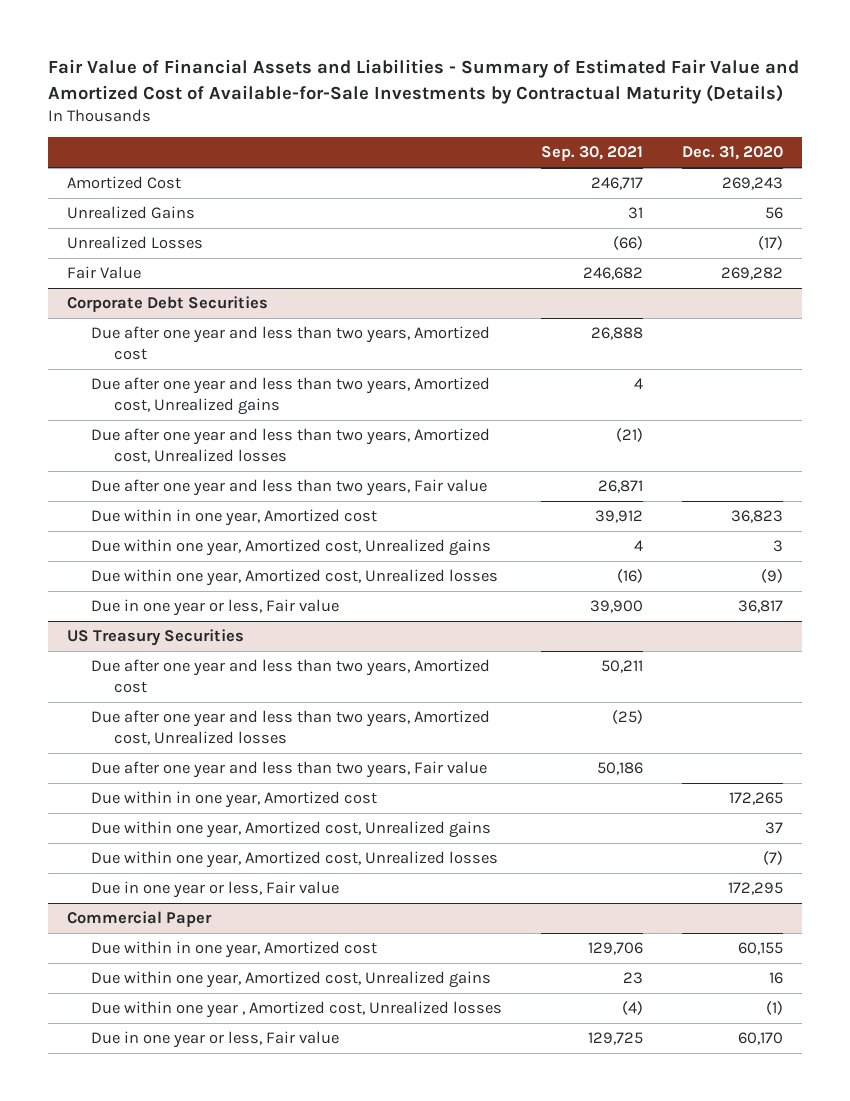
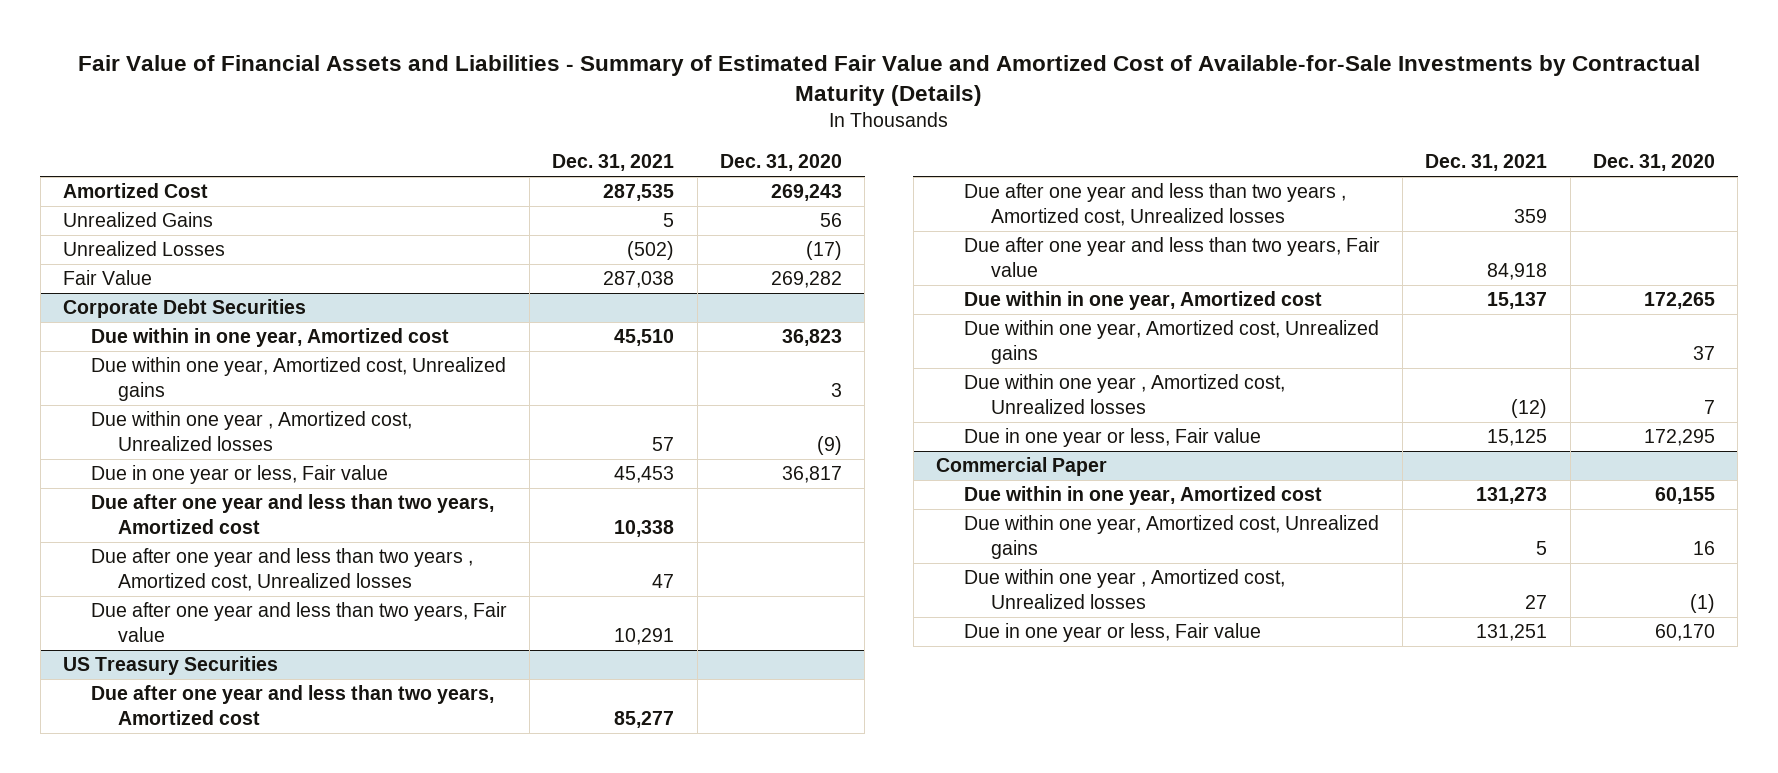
- | Sep. 30, 2021 | Dec. 31, 2020
+ | Dec. 31, 2021 | Dec. 31, 2020
@ Corporate Debt Securities
- Due after one year and less than two years, Amortized cost, Unrealized gains | 4 |
- Due after one year and less than two years, Amortized cost, Unrealized losses | (21) |
- Due within one year, Amortized cost, Unrealized losses | (16) | (9)
+ Due within one year , Amortized cost, Unrealized losses | 57 | (9)
moved down: Due after one year and less than two years, Amortized cost | 10,338 |
+ Due after one year and less than two years , Amortized cost, Unrealized losses | 47 |
moved down: Due after one year and less than two years, Fair value | 10,291 |
@ US Treasury Securities
- Due after one year and less than two years, Amortized cost, Unrealized losses | (25) |
+ Due after one year and less than two years , Amortized cost, Unrealized losses | 359 |
- Due within one year, Amortized cost, Unrealized losses | | (7)
+ Due within one year , Amortized cost, Unrealized losses | (12) | 7

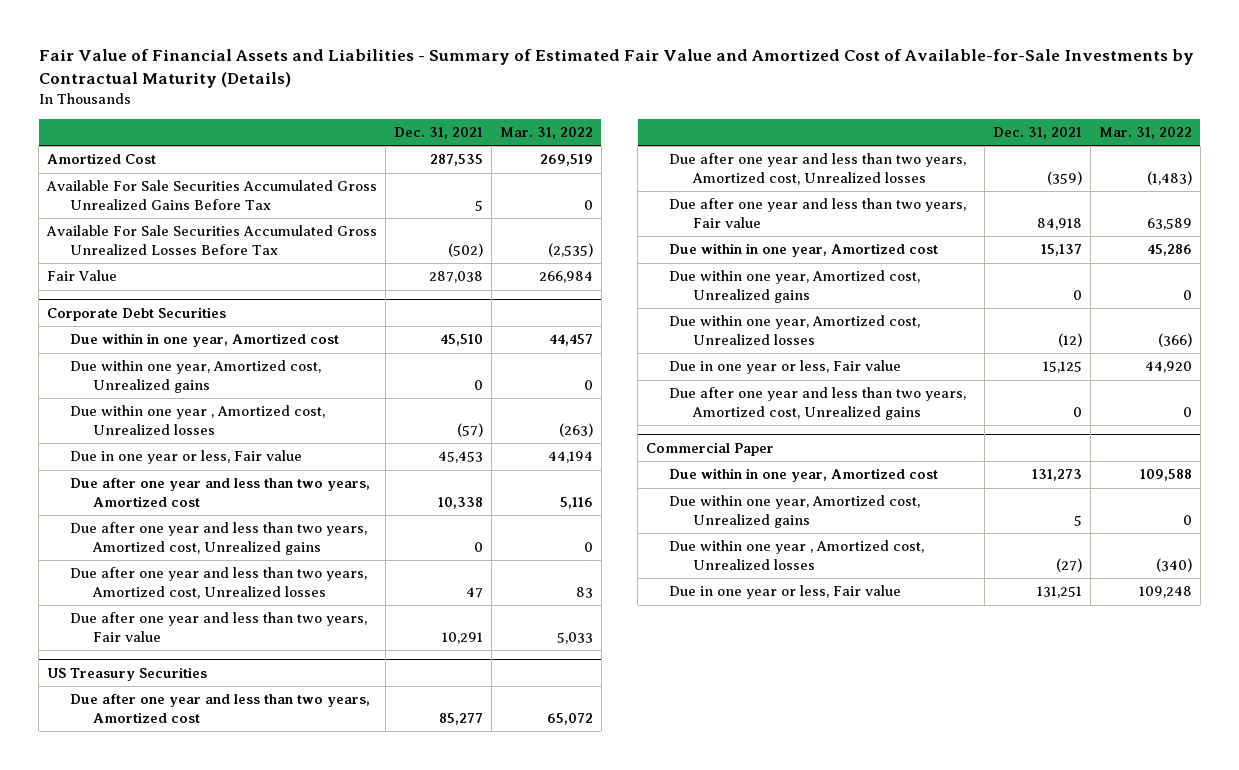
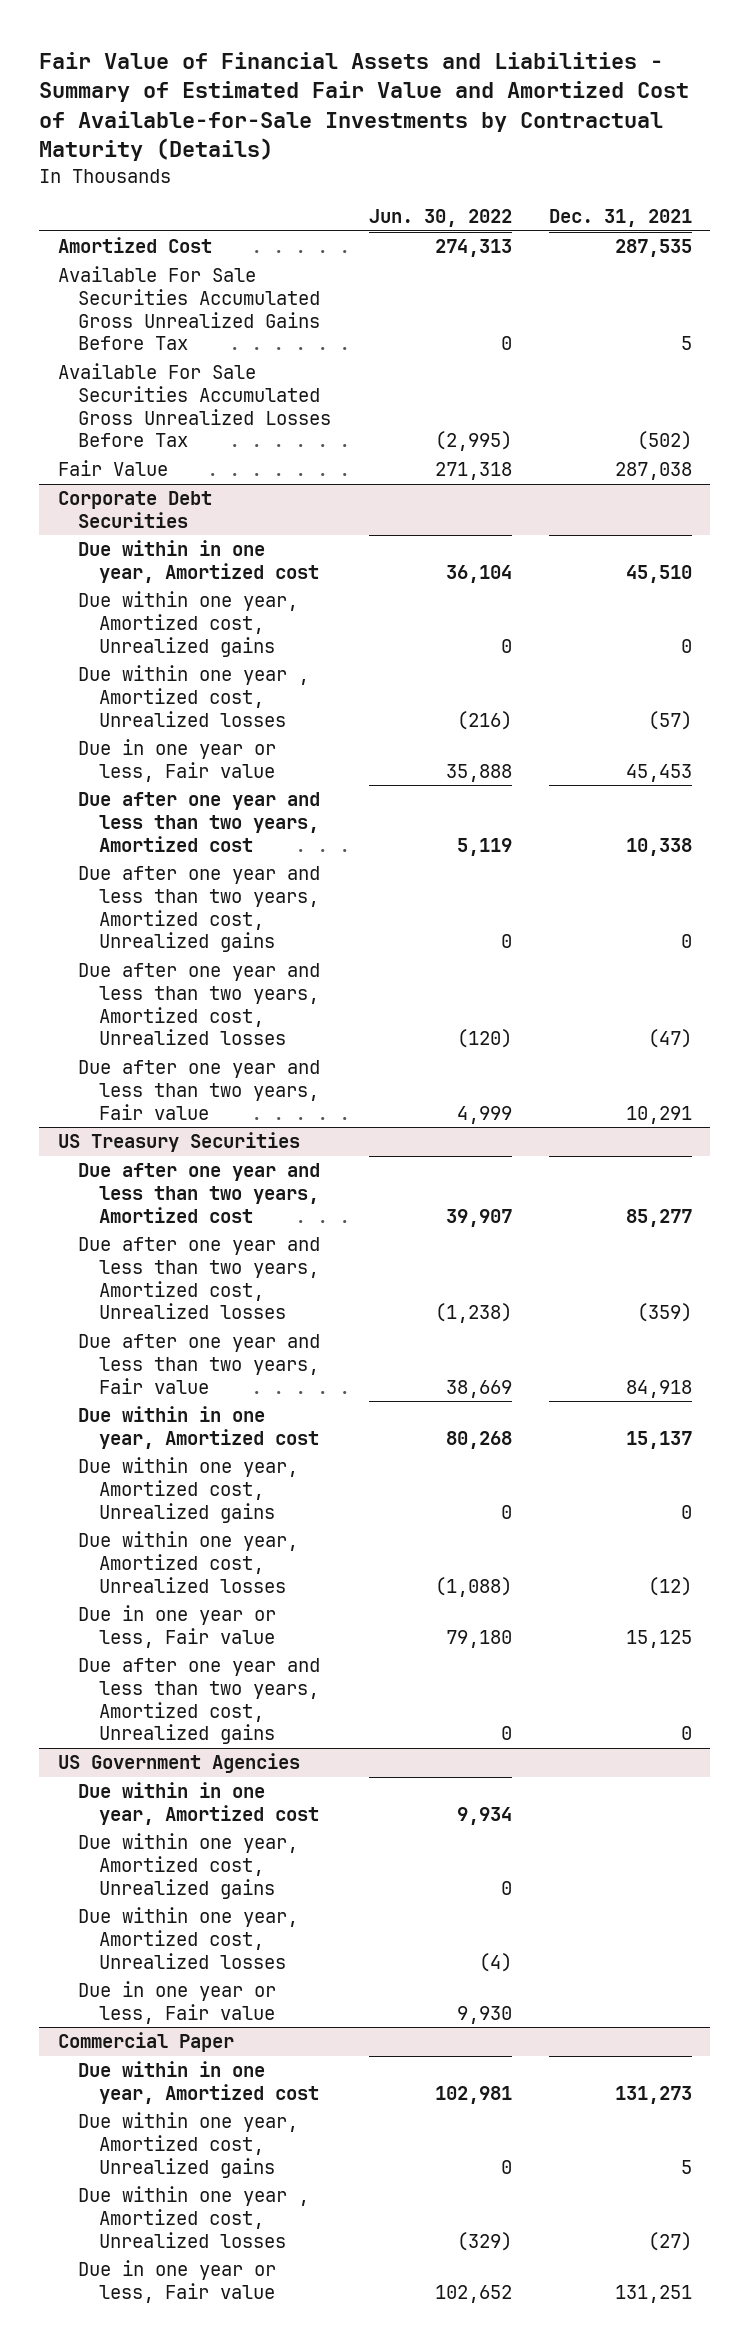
- | Dec. 31, 2021 | Mar. 31, 2022
+ | Jun. 30, 2022 | Dec. 31, 2021
@ Corporate Debt Securities
- Due after one year and less than two years, Amortized cost, Unrealized losses | 47 | 83
+ Due after one year and less than two years, Amortized cost, Unrealized losses | (120) | (47)
+ US Government Agencies
+ Due within in one year, Amortized cost | 9,934 |
+ Due within one year, Amortized cost, Unrealized gains | 0 |
+ Due within one year, Amortized cost, Unrealized losses | (4) |
+ Due in one year or less, Fair value | 9,930 |

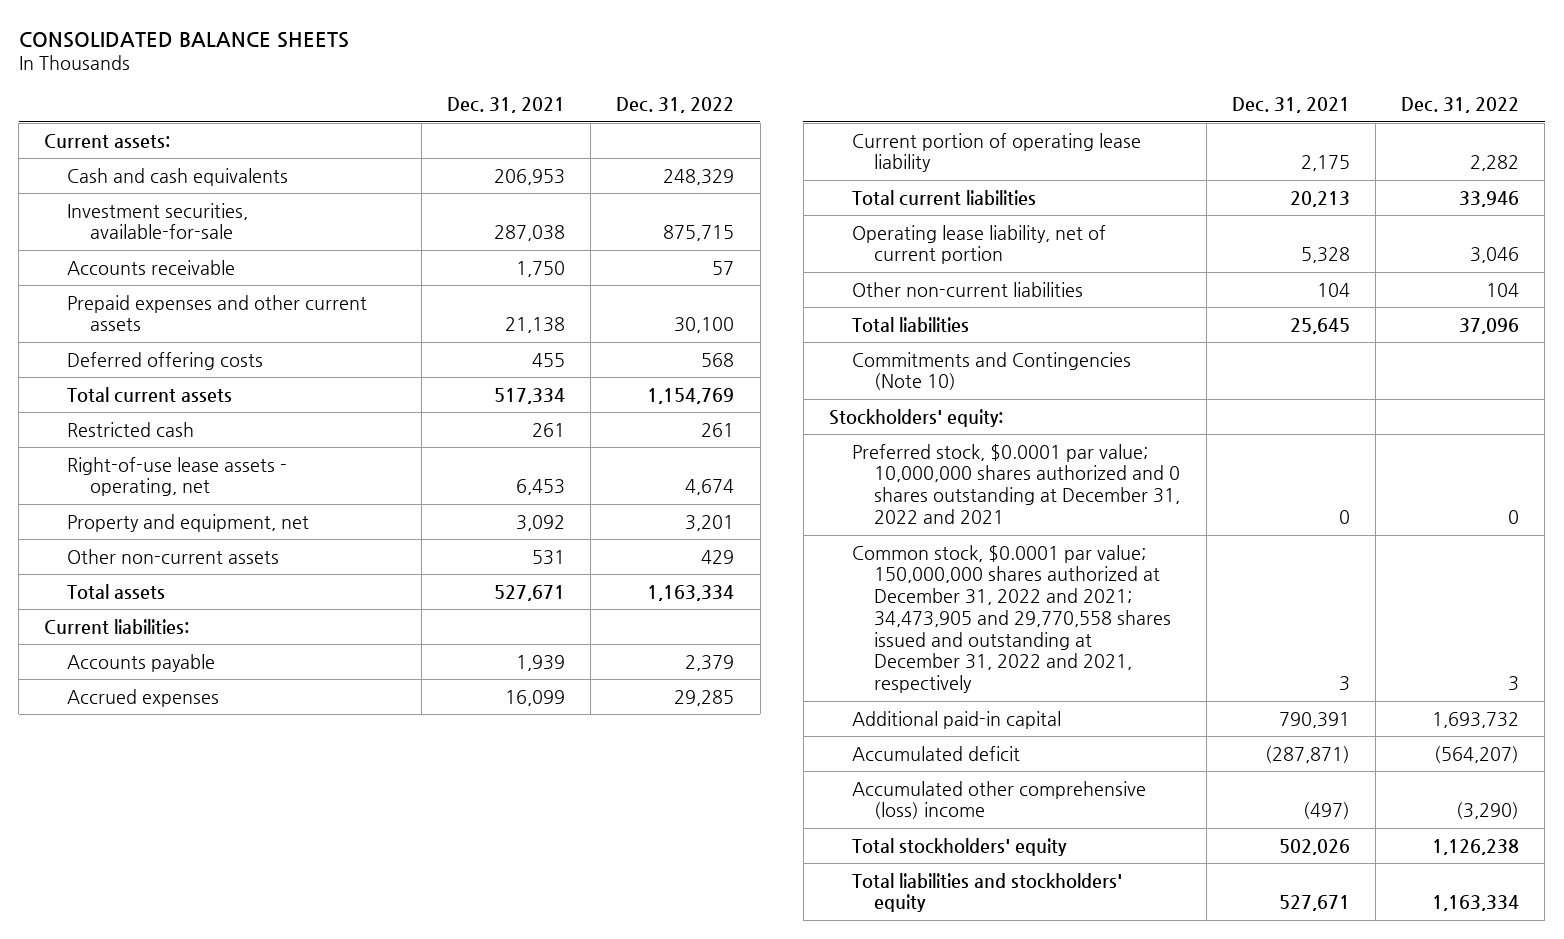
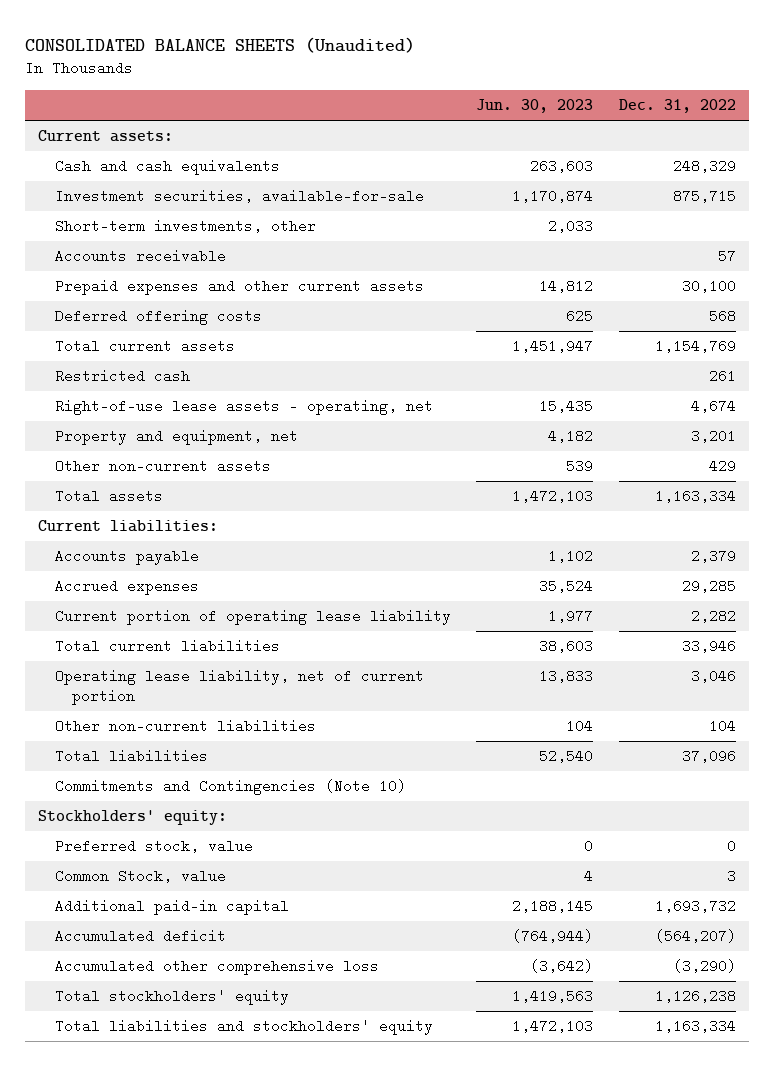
- CONSOLIDATED BALANCE SHEETS
+ CONSOLIDATED BALANCE SHEETS (Unaudited)
- | Dec. 31, 2021 | Dec. 31, 2022
+ | Jun. 30, 2023 | Dec. 31, 2022
+ Short-term investments, other | 2,033 |
- Preferred stock, $0.0001 par value; 10,000,000 shares authorized and 0 shares outstanding at December 31, 2022 and 2021 | 0 | 0
- Common stock, $0.0001 par value; 150,000,000 shares authorized at December 31, 2022 and 2021; 34,473,905 and 29,770,558 shares issued and outstanding at December 31, 2022 and 2021, respectively | 3 | 3
+ Preferred stock, value | 0 | 0
+ Common Stock, value | 4 | 3
- Accumulated other comprehensive (loss) income | (497) | (3,290)
+ Accumulated other comprehensive loss | (3,642) | (3,290)

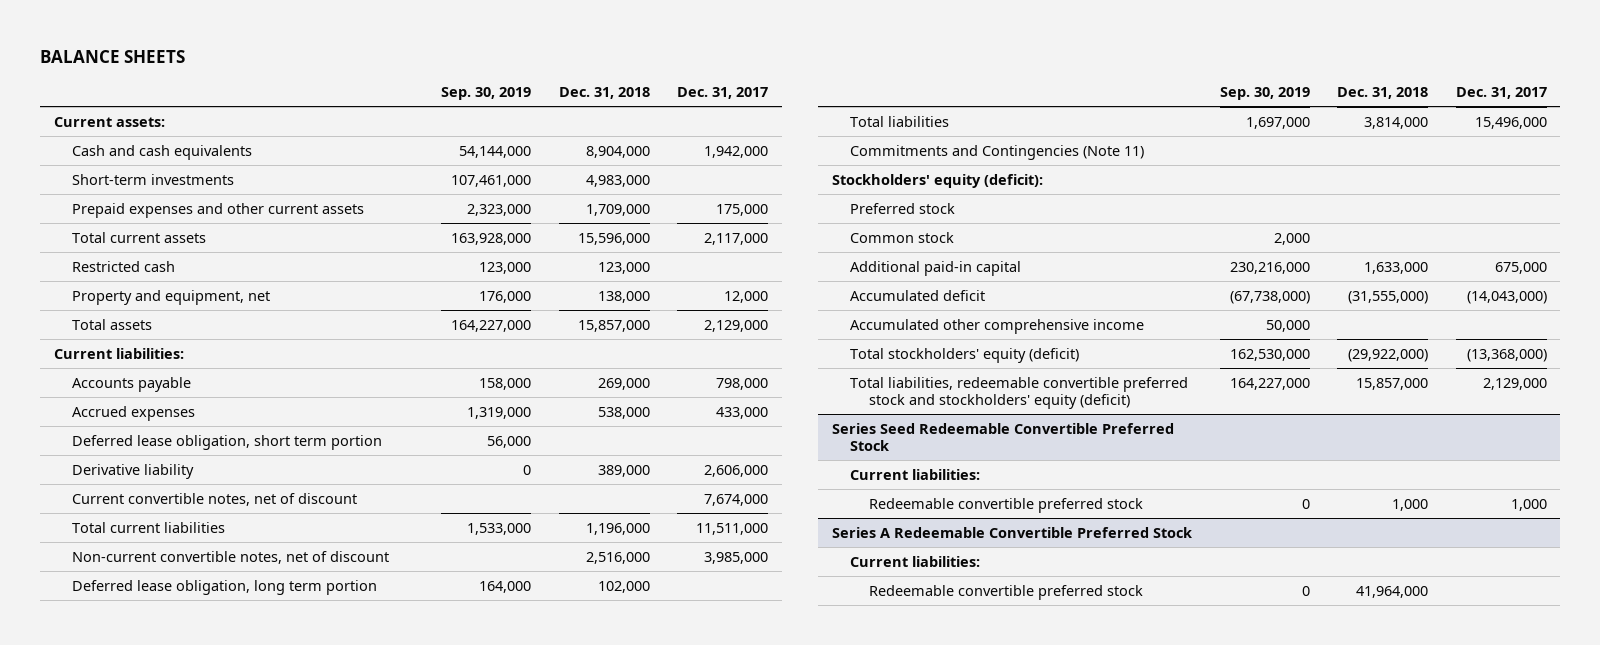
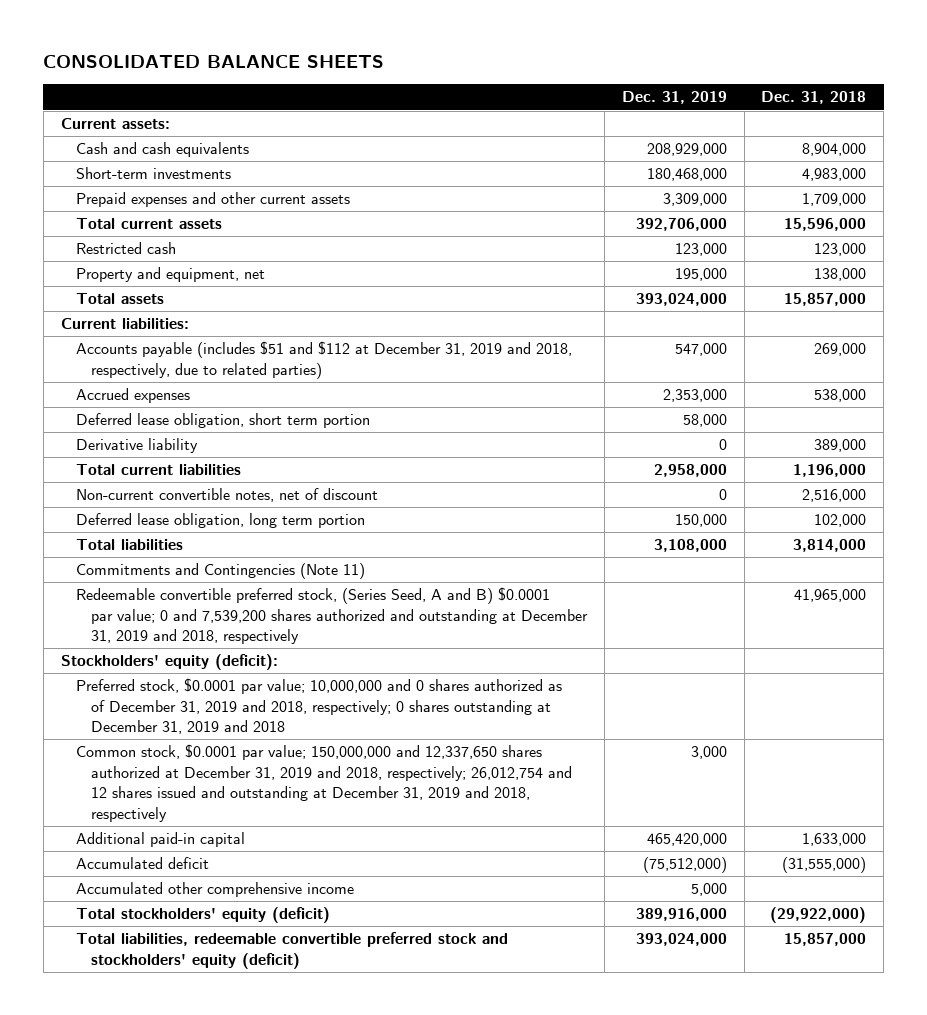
- BALANCE SHEETS
+ CONSOLIDATED BALANCE SHEETS
- | Sep. 30, 2019 | Dec. 31, 2018 | Dec. 31, 2017
+ | Dec. 31, 2019 | Dec. 31, 2018
- Accounts payable | 158,000 | 269,000 | 798,000
+ Accounts payable (includes $51 and $112 at December 31, 2019 and 2018, respectively, due to related parties) | 547,000 | 269,000
- Current convertible notes, net of discount | | | 7,674,000
+ Redeemable convertible preferred stock, (Series Seed, A and B) $0.0001 par value; 0 and 7,539,200 shares authorized and outstanding at December 31, 2019 and 2018, respectively | | 41,965,000
- Preferred stock
- Common stock | 2,000 | |
+ Preferred stock, $0.0001 par value; 10,000,000 and 0 shares authorized as of December 31, 2019 and 2018, respectively; 0 shares outstanding at December 31, 2019 and 2018
+ Common stock, $0.0001 par value; 150,000,000 and 12,337,650 shares authorized at December 31, 2019 and 2018, respectively; 26,012,754 and 12 shares issued and outstanding at December 31, 2019 and 2018, respectively | 3,000 |
- Series Seed Redeemable Convertible Preferred Stock
- Current liabilities:
- Redeemable convertible preferred stock | 0 | 1,000 | 1,000
- Series A Redeemable Convertible Preferred Stock
- Current liabilities:
- Redeemable convertible preferred stock | 0 | 41,964,000 |

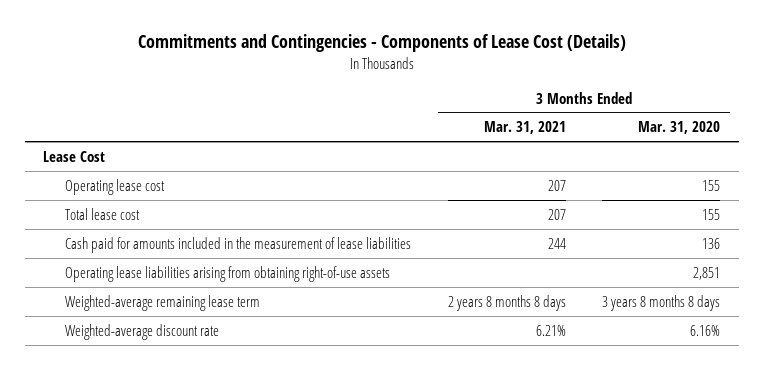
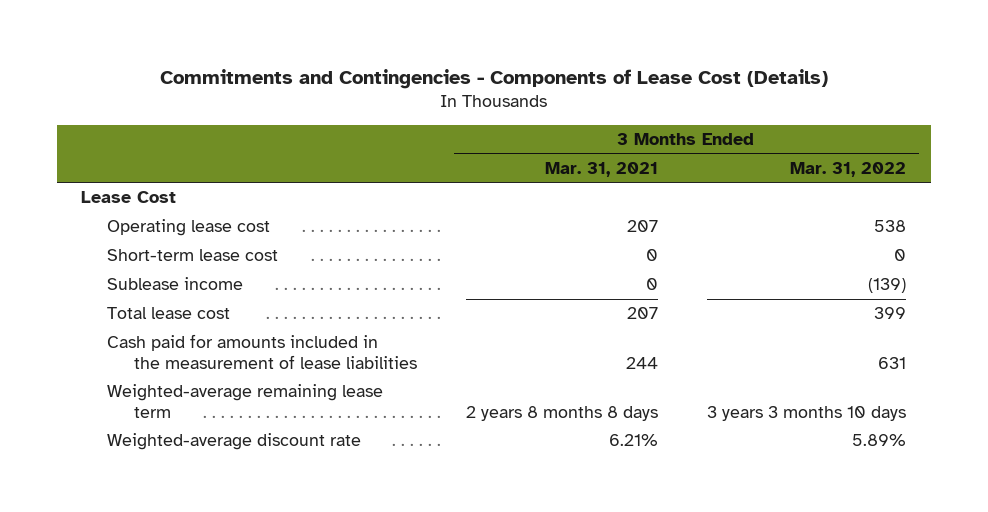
- | 3 Months Ended Mar. 31, 2021 | 3 Months Ended Mar. 31, 2020
+ | 3 Months Ended Mar. 31, 2021 | 3 Months Ended Mar. 31, 2022
+ Short-term lease cost | 0 | 0
+ Sublease income | 0 | (139)
- Operating lease liabilities arising from obtaining right-of-use assets | | 2,851

